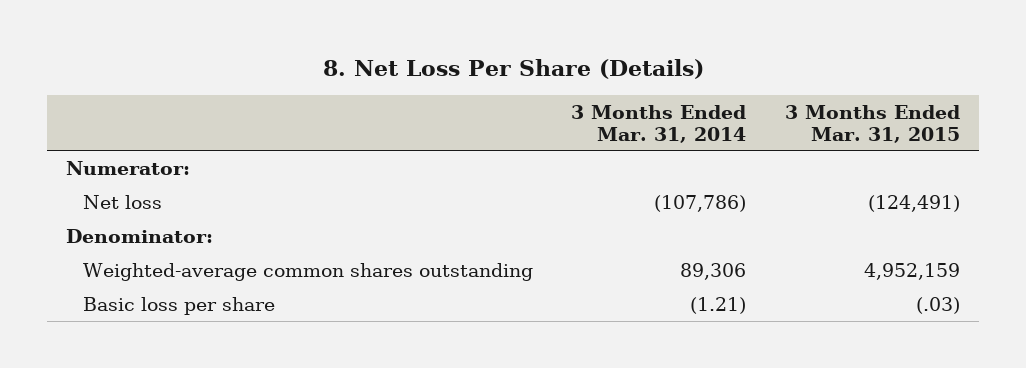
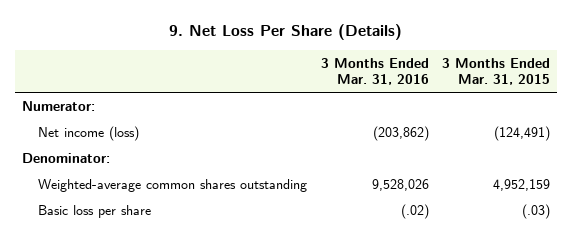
- 8. Net Loss Per Share (Details)
+ 9. Net Loss Per Share (Details)
- | 3 Months Ended Mar. 31, 2014 | 3 Months Ended Mar. 31, 2015
+ | 3 Months Ended Mar. 31, 2016 | 3 Months Ended Mar. 31, 2015
- Net loss | (107,786) | (124,491)
+ Net income (loss) | (203,862) | (124,491)

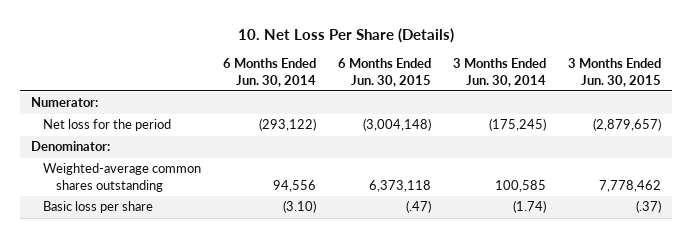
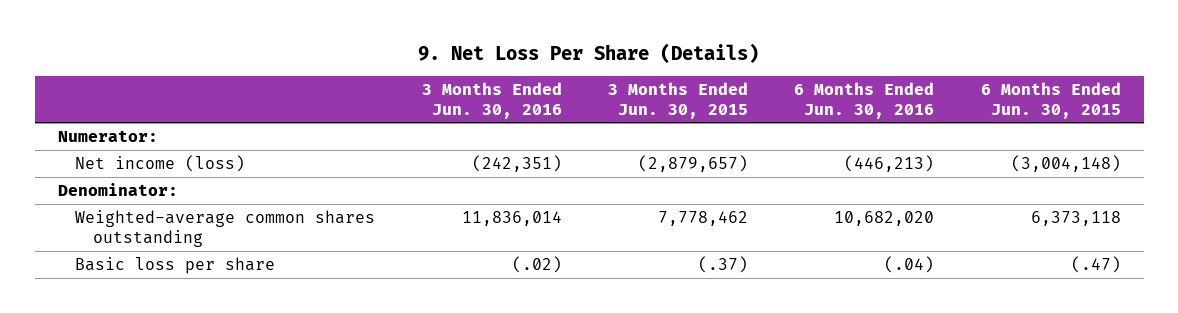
- 10. Net Loss Per Share (Details)
+ 9. Net Loss Per Share (Details)
- | 6 Months Ended Jun. 30, 2014 | 6 Months Ended Jun. 30, 2015 | 3 Months Ended Jun. 30, 2014 | 3 Months Ended Jun. 30, 2015
+ | 3 Months Ended Jun. 30, 2016 | 3 Months Ended Jun. 30, 2015 | 6 Months Ended Jun. 30, 2016 | 6 Months Ended Jun. 30, 2015
- Net loss for the period | (293,122) | (3,004,148) | (175,245) | (2,879,657)
+ Net income (loss) | (242,351) | (2,879,657) | (446,213) | (3,004,148)

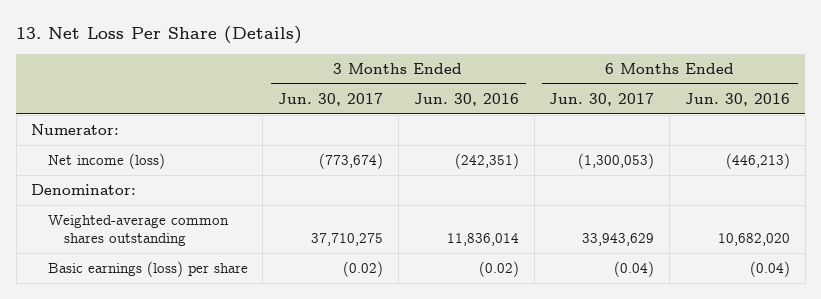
- 9. Net Loss Per Share (Details)
+ 13. Net Loss Per Share (Details)
- | 3 Months Ended Jun. 30, 2016 | 3 Months Ended Jun. 30, 2015 | 6 Months Ended Jun. 30, 2016 | 6 Months Ended Jun. 30, 2015
+ | 3 Months Ended Jun. 30, 2017 | 3 Months Ended Jun. 30, 2016 | 6 Months Ended Jun. 30, 2017 | 6 Months Ended Jun. 30, 2016
- Basic loss per share | (.02) | (.37) | (.04) | (.47)
+ Basic earnings (loss) per share | (0.02) | (0.02) | (0.04) | (0.04)

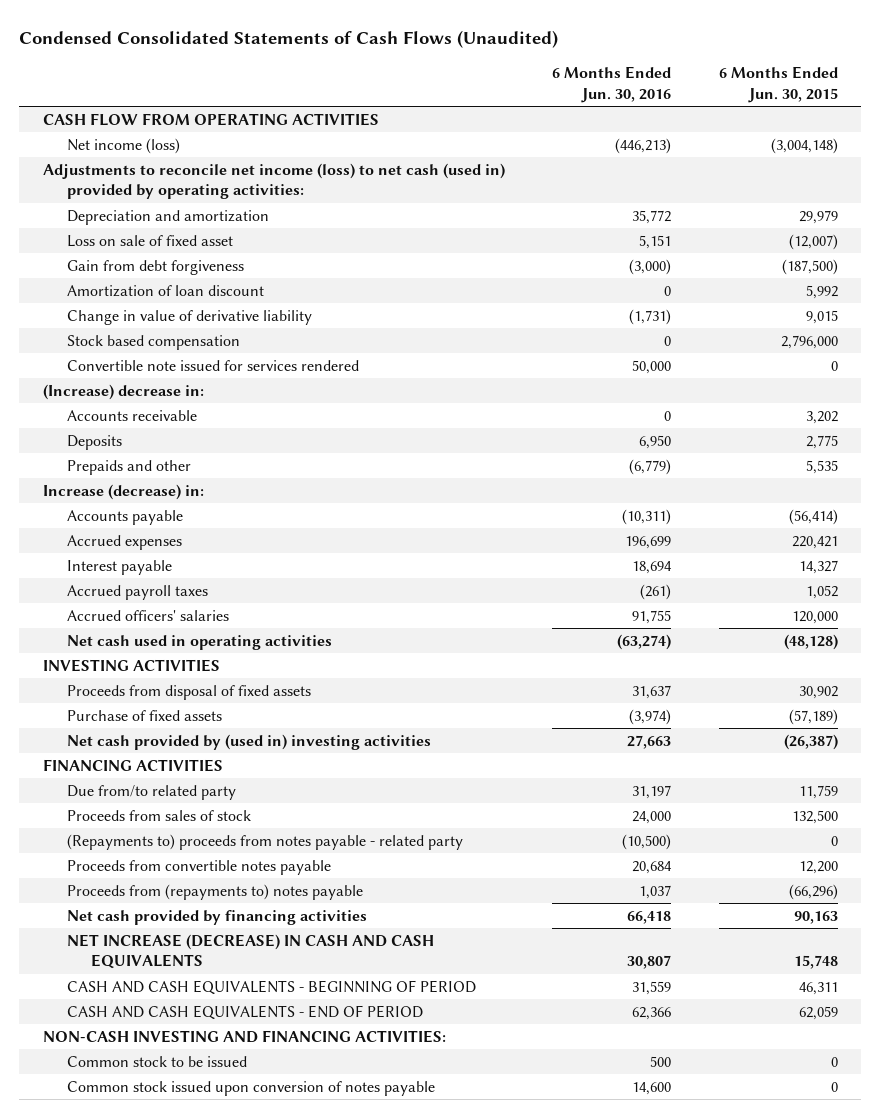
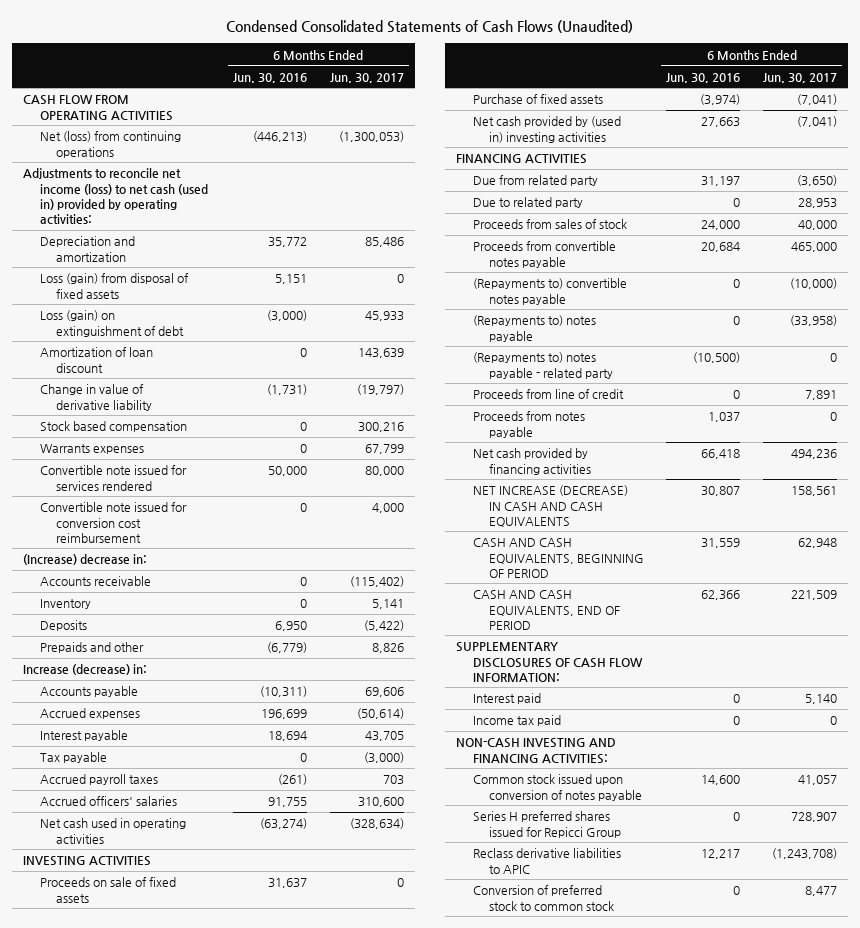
- | 6 Months Ended Jun. 30, 2016 | 6 Months Ended Jun. 30, 2015
+ | 6 Months Ended Jun. 30, 2016 | 6 Months Ended Jun. 30, 2017
- Net income (loss) | (446,213) | (3,004,148)
+ Net (loss) from continuing operations | (446,213) | (1,300,053)
- Loss on sale of fixed asset | 5,151 | (12,007)
- Gain from debt forgiveness | (3,000) | (187,500)
+ Loss (gain) from disposal of fixed assets | 5,151 | 0
+ Loss (gain) on extinguishment of debt | (3,000) | 45,933
+ Warrants expenses | 0 | 67,799
+ Convertible note issued for conversion cost reimbursement | 0 | 4,000
+ Inventory | 0 | 5,141
+ Tax payable | 0 | (3,000)
- Proceeds from disposal of fixed assets | 31,637 | 30,902
+ Proceeds on sale of fixed assets | 31,637 | 0
- Due from/to related party | 31,197 | 11,759
+ Due from related party | 31,197 | (3,650)
+ Due to related party | 0 | 28,953
- (Repayments to) proceeds from notes payable - related party | (10,500) | 0
- Proceeds from (repayments to) notes payable | 1,037 | (66,296)
+ (Repayments to) convertible notes payable | 0 | (10,000)
+ (Repayments to) notes payable | 0 | (33,958)
+ (Repayments to) notes payable - related party | (10,500) | 0
+ Proceeds from line of credit | 0 | 7,891
+ Proceeds from notes payable | 1,037 | 0
- CASH AND CASH EQUIVALENTS - BEGINNING OF PERIOD | 31,559 | 46,311
- CASH AND CASH EQUIVALENTS - END OF PERIOD | 62,366 | 62,059
+ CASH AND CASH EQUIVALENTS, BEGINNING OF PERIOD | 31,559 | 62,948
+ CASH AND CASH EQUIVALENTS, END OF PERIOD | 62,366 | 221,509
+ SUPPLEMENTARY DISCLOSURES OF CASH FLOW INFORMATION:
+ Interest paid | 0 | 5,140
+ Income tax paid | 0 | 0
- Common stock to be issued | 500 | 0
+ Series H preferred shares issued for Repicci Group | 0 | 728,907
+ Reclass derivative liabilities to APIC | 12,217 | (1,243,708)
+ Conversion of preferred stock to common stock | 0 | 8,477

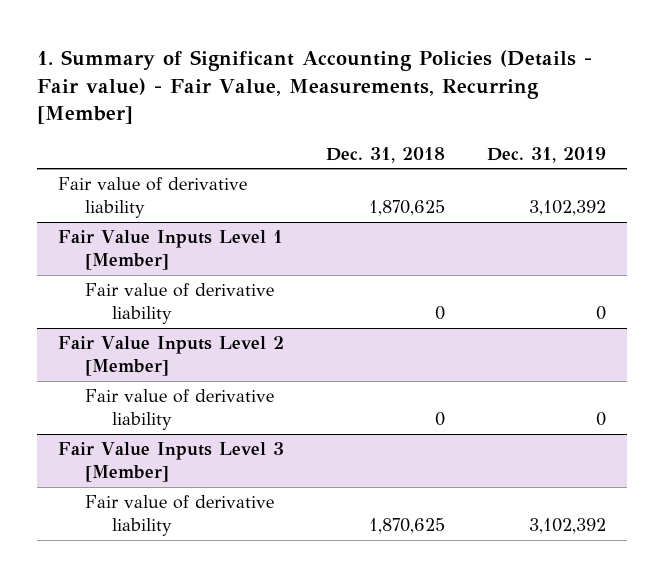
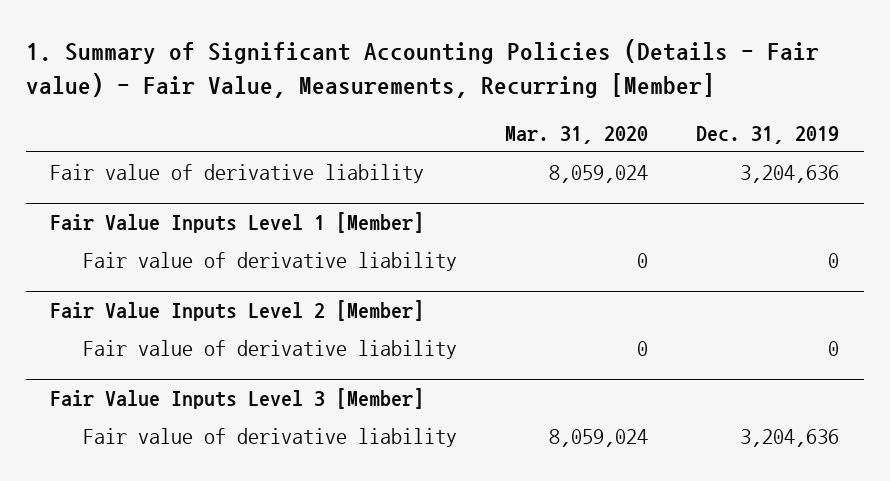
- | Dec. 31, 2018 | Dec. 31, 2019
+ | Mar. 31, 2020 | Dec. 31, 2019
- Fair value of derivative liability | 1,870,625 | 3,102,392
+ Fair value of derivative liability | 8,059,024 | 3,204,636
@ Fair Value Inputs Level 3 [Member]
- Fair value of derivative liability | 1,870,625 | 3,102,392
+ Fair value of derivative liability | 8,059,024 | 3,204,636

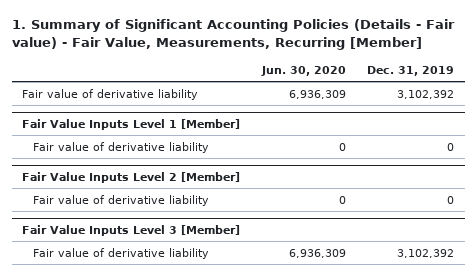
- | Mar. 31, 2020 | Dec. 31, 2019
+ | Jun. 30, 2020 | Dec. 31, 2019
- Fair value of derivative liability | 8,059,024 | 3,204,636
+ Fair value of derivative liability | 6,936,309 | 3,102,392
@ Fair Value Inputs Level 3 [Member]
- Fair value of derivative liability | 8,059,024 | 3,204,636
+ Fair value of derivative liability | 6,936,309 | 3,102,392

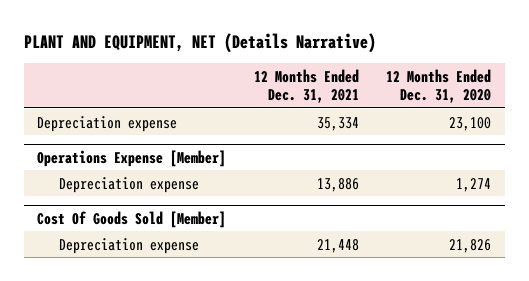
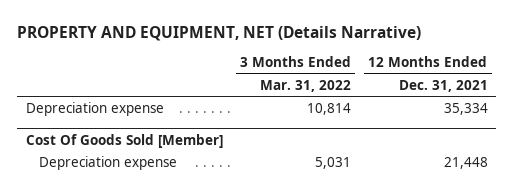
- PLANT AND EQUIPMENT, NET (Details Narrative)
+ PROPERTY AND EQUIPMENT, NET (Details Narrative)
- | 12 Months Ended Dec. 31, 2021 | 12 Months Ended Dec. 31, 2020
+ | 3 Months Ended Mar. 31, 2022 | 12 Months Ended Dec. 31, 2021
- Operations Expense [Member]
- Depreciation expense | 13,886 | 1,274

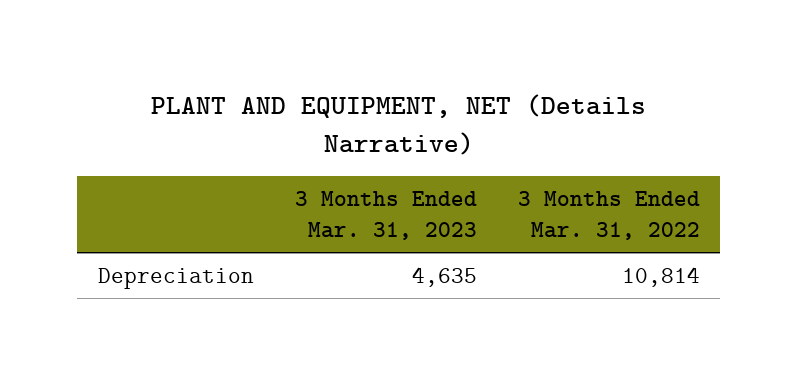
- PROPERTY AND EQUIPMENT, NET (Details Narrative)
+ PLANT AND EQUIPMENT, NET (Details Narrative)
- | 3 Months Ended Mar. 31, 2022 | 12 Months Ended Dec. 31, 2021
+ | 3 Months Ended Mar. 31, 2023 | 3 Months Ended Mar. 31, 2022
- Depreciation expense | 10,814 | 35,334
- Cost Of Goods Sold [Member]
- Depreciation expense | 5,031 | 21,448
+ Depreciation | 4,635 | 10,814

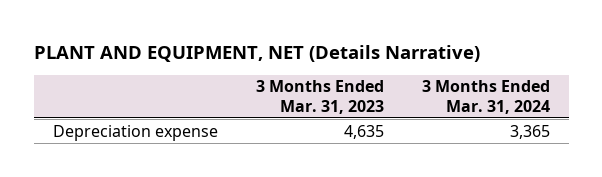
- | 3 Months Ended Mar. 31, 2023 | 3 Months Ended Mar. 31, 2022
+ | 3 Months Ended Mar. 31, 2023 | 3 Months Ended Mar. 31, 2024
- Depreciation | 4,635 | 10,814
+ Depreciation expense | 4,635 | 3,365

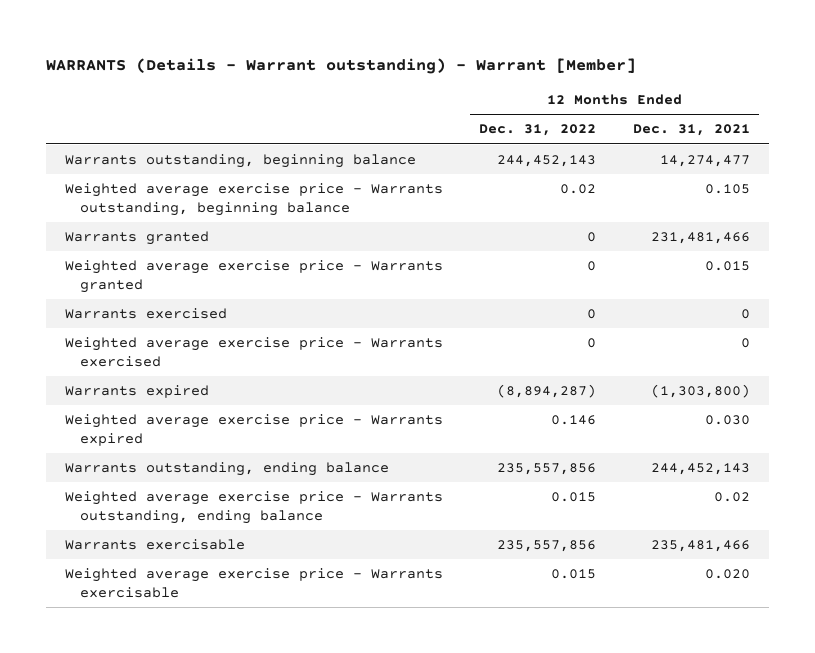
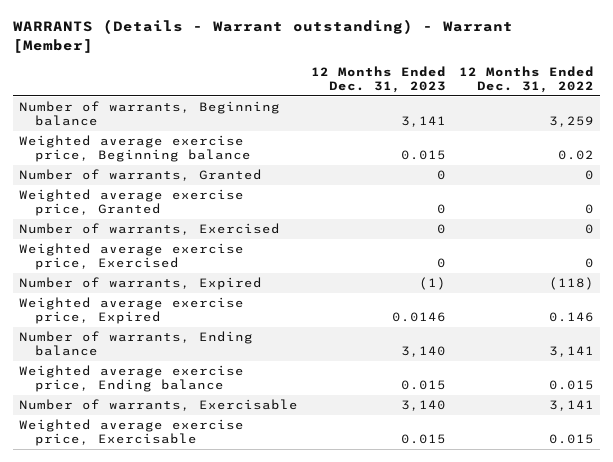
- | 12 Months Ended Dec. 31, 2022 | 12 Months Ended Dec. 31, 2021
+ | 12 Months Ended Dec. 31, 2023 | 12 Months Ended Dec. 31, 2022
- Warrants outstanding, beginning balance | 244,452,143 | 14,274,477
- Weighted average exercise price - Warrants outstanding, beginning balance | 0.02 | 0.105
- Warrants granted | 0 | 231,481,466
- Weighted average exercise price - Warrants granted | 0 | 0.015
- Warrants exercised | 0 | 0
- Weighted average exercise price - Warrants exercised | 0 | 0
- Warrants expired | (8,894,287) | (1,303,800)
- Weighted average exercise price - Warrants expired | 0.146 | 0.030
- Warrants outstanding, ending balance | 235,557,856 | 244,452,143
- Weighted average exercise price - Warrants outstanding, ending balance | 0.015 | 0.02
- Warrants exercisable | 235,557,856 | 235,481,466
- Weighted average exercise price - Warrants exercisable | 0.015 | 0.020
+ Number of warrants, Beginning balance | 3,141 | 3,259
+ Weighted average exercise price, Beginning balance | 0.015 | 0.02
+ Number of warrants, Granted | 0 | 0
+ Weighted average exercise price, Granted | 0 | 0
+ Number of warrants, Exercised | 0 | 0
+ Weighted average exercise price, Exercised | 0 | 0
+ Number of warrants, Expired | (1) | (118)
+ Weighted average exercise price, Expired | 0.0146 | 0.146
+ Number of warrants, Ending balance | 3,140 | 3,141
+ Weighted average exercise price, Ending balance | 0.015 | 0.015
+ Number of warrants, Exercisable | 3,140 | 3,141
+ Weighted average exercise price, Exercisable | 0.015 | 0.015

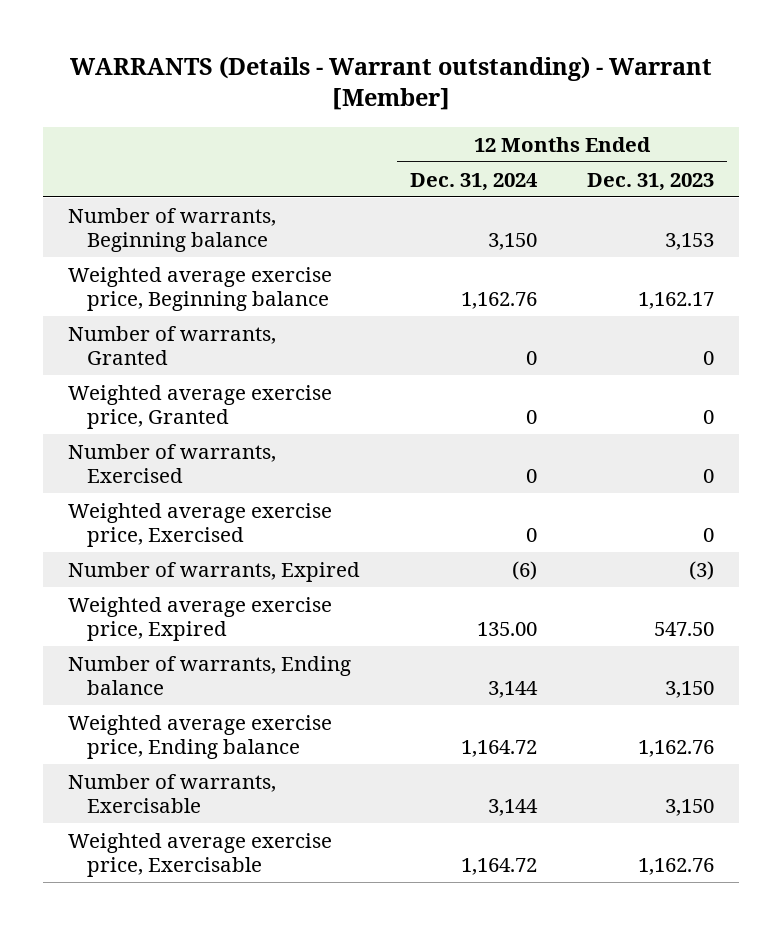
- | 12 Months Ended Dec. 31, 2023 | 12 Months Ended Dec. 31, 2022
+ | 12 Months Ended Dec. 31, 2024 | 12 Months Ended Dec. 31, 2023
- Number of warrants, Beginning balance | 3,141 | 3,259
- Weighted average exercise price, Beginning balance | 0.015 | 0.02
+ Number of warrants, Beginning balance | 3,150 | 3,153
+ Weighted average exercise price, Beginning balance | 1,162.76 | 1,162.17
- Number of warrants, Expired | (1) | (118)
- Weighted average exercise price, Expired | 0.0146 | 0.146
- Number of warrants, Ending balance | 3,140 | 3,141
- Weighted average exercise price, Ending balance | 0.015 | 0.015
- Number of warrants, Exercisable | 3,140 | 3,141
- Weighted average exercise price, Exercisable | 0.015 | 0.015
+ Number of warrants, Expired | (6) | (3)
+ Weighted average exercise price, Expired | 135.00 | 547.50
+ Number of warrants, Ending balance | 3,144 | 3,150
+ Weighted average exercise price, Ending balance | 1,164.72 | 1,162.76
+ Number of warrants, Exercisable | 3,144 | 3,150
+ Weighted average exercise price, Exercisable | 1,164.72 | 1,162.76

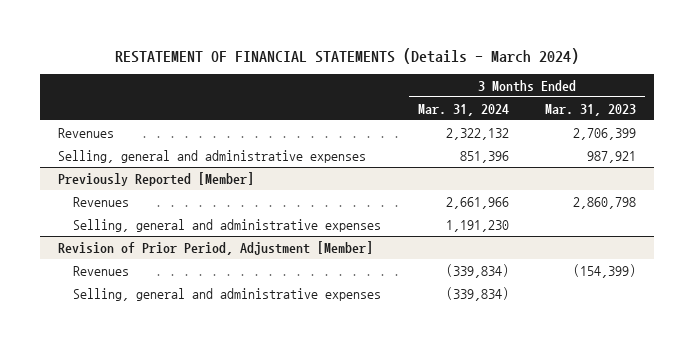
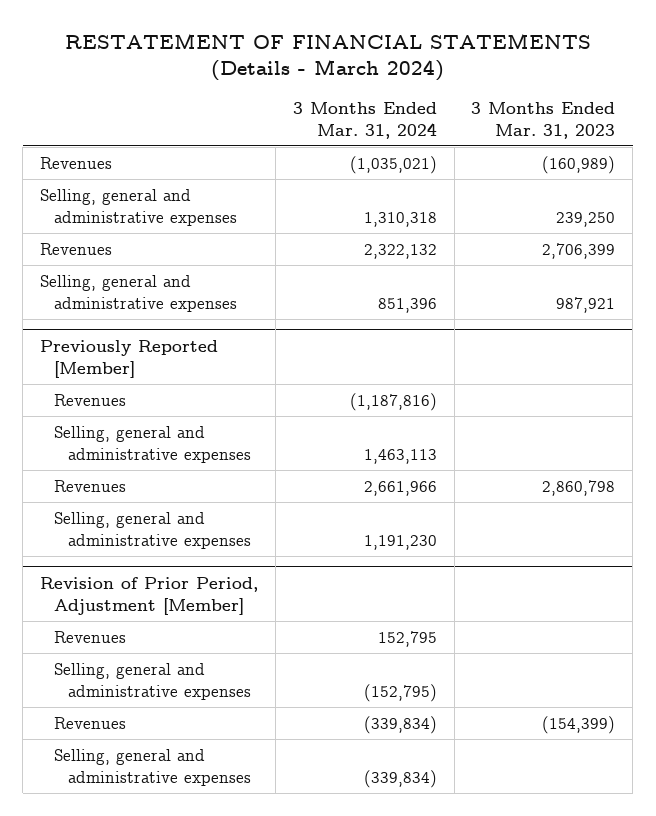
+ Revenues | (1,035,021) | (160,989)
+ Selling, general and administrative expenses | 1,310,318 | 239,250
@ Previously Reported [Member]
+ Revenues | (1,187,816) |
+ Selling, general and administrative expenses | 1,463,113 |
@ Revision of Prior Period, Adjustment [Member]
+ Revenues | 152,795 |
+ Selling, general and administrative expenses | (152,795) |

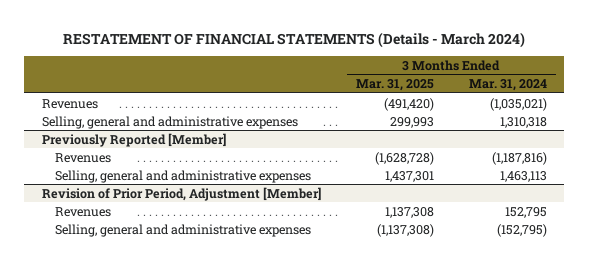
- | 3 Months Ended Mar. 31, 2024 | 3 Months Ended Mar. 31, 2023
+ | 3 Months Ended Mar. 31, 2025 | 3 Months Ended Mar. 31, 2024
- Revenues | 2,322,132 | 2,706,399
- Selling, general and administrative expenses | 851,396 | 987,921
@ Previously Reported [Member]
- Revenues | 2,661,966 | 2,860,798
- Selling, general and administrative expenses | 1,191,230 |
@ Revision of Prior Period, Adjustment [Member]
- Revenues | (339,834) | (154,399)
- Selling, general and administrative expenses | (339,834) |

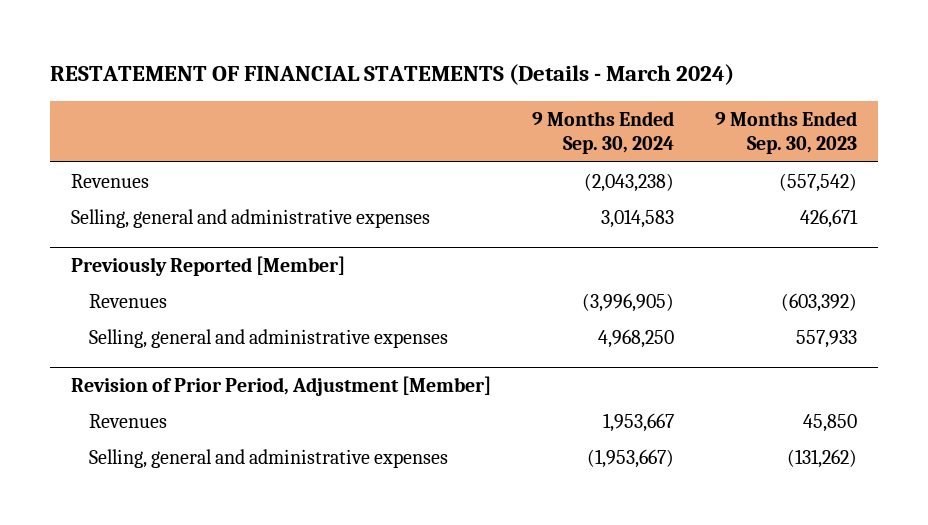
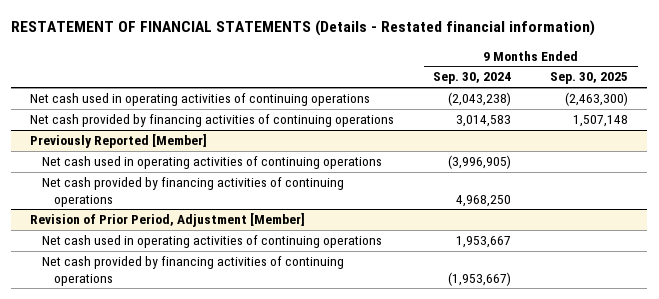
- RESTATEMENT OF FINANCIAL STATEMENTS (Details - March 2024)
+ RESTATEMENT OF FINANCIAL STATEMENTS (Details - Restated financial information)
- | 9 Months Ended Sep. 30, 2024 | 9 Months Ended Sep. 30, 2023
+ | 9 Months Ended Sep. 30, 2024 | 9 Months Ended Sep. 30, 2025
- Revenues | (2,043,238) | (557,542)
- Selling, general and administrative expenses | 3,014,583 | 426,671
+ Net cash used in operating activities of continuing operations | (2,043,238) | (2,463,300)
+ Net cash provided by financing activities of continuing operations | 3,014,583 | 1,507,148
@ Previously Reported [Member]
- Revenues | (3,996,905) | (603,392)
- Selling, general and administrative expenses | 4,968,250 | 557,933
+ Net cash used in operating activities of continuing operations | (3,996,905) |
+ Net cash provided by financing activities of continuing operations | 4,968,250 |
@ Revision of Prior Period, Adjustment [Member]
- Revenues | 1,953,667 | 45,850
- Selling, general and administrative expenses | (1,953,667) | (131,262)
+ Net cash used in operating activities of continuing operations | 1,953,667 |
+ Net cash provided by financing activities of continuing operations | (1,953,667) |

